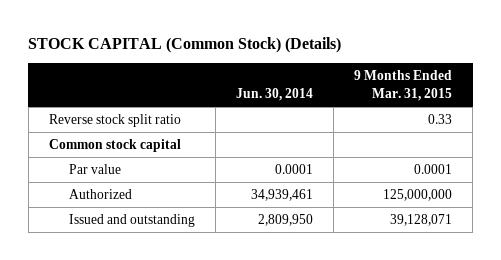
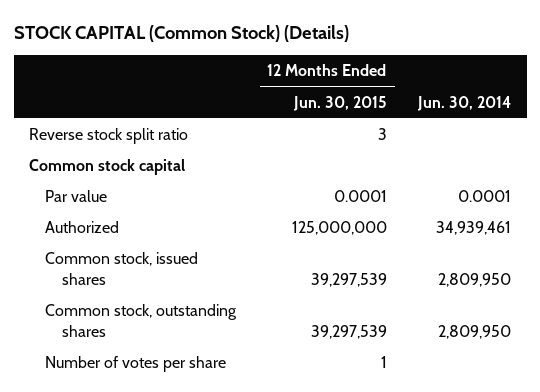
- | Jun. 30, 2014 | 9 Months Ended Mar. 31, 2015
+ | 12 Months Ended Jun. 30, 2015 | Jun. 30, 2014
- Issued and outstanding | 2,809,950 | 39,128,071
+ Common stock, issued shares | 39,297,539 | 2,809,950
+ Common stock, outstanding shares | 39,297,539 | 2,809,950
+ Number of votes per share | 1 |

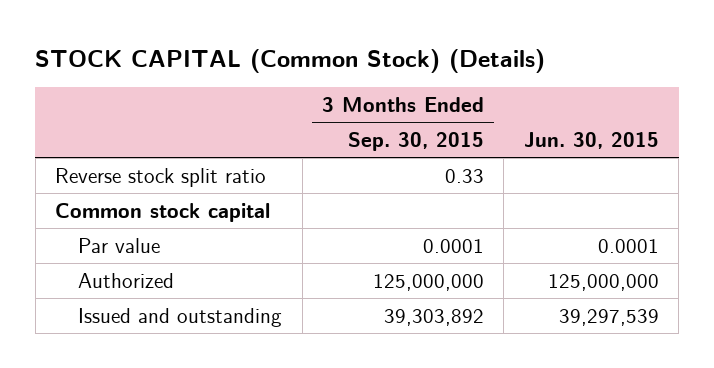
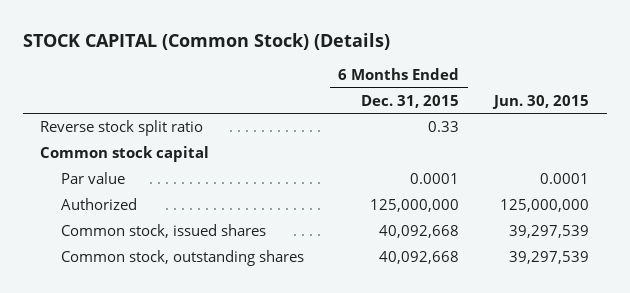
- | 3 Months Ended Sep. 30, 2015 | Jun. 30, 2015
+ | 6 Months Ended Dec. 31, 2015 | Jun. 30, 2015
- Issued and outstanding | 39,303,892 | 39,297,539
+ Common stock, issued shares | 40,092,668 | 39,297,539
+ Common stock, outstanding shares | 40,092,668 | 39,297,539

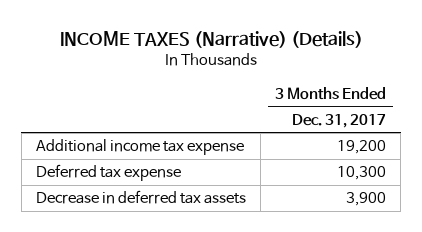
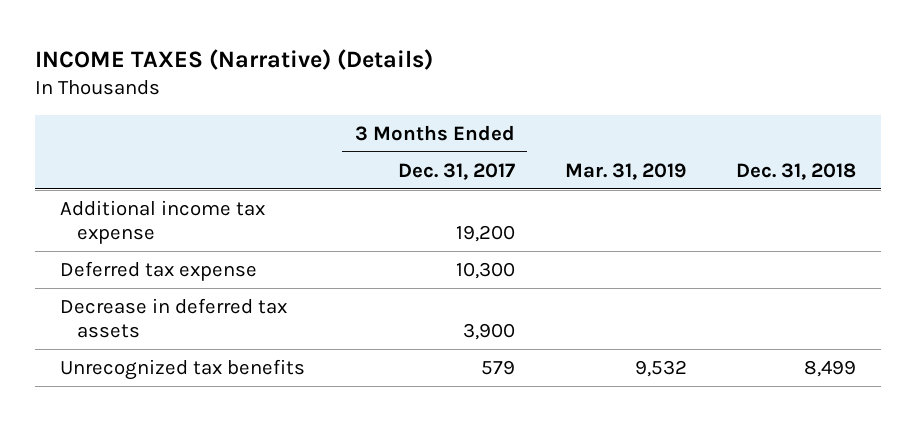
- | 3 Months Ended Dec. 31, 2017
+ | 3 Months Ended Dec. 31, 2017 | Mar. 31, 2019 | Dec. 31, 2018
+ Unrecognized tax benefits | 579 | 9,532 | 8,499

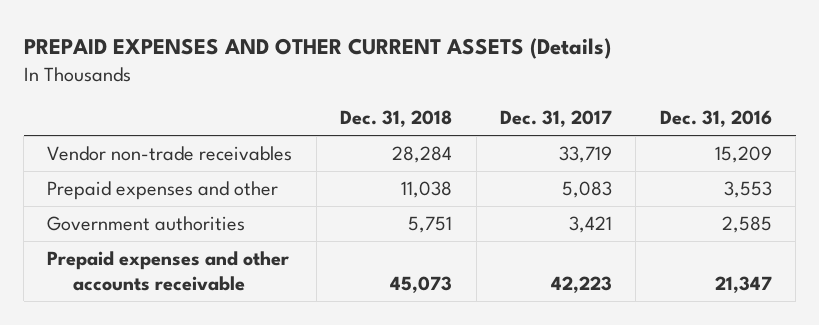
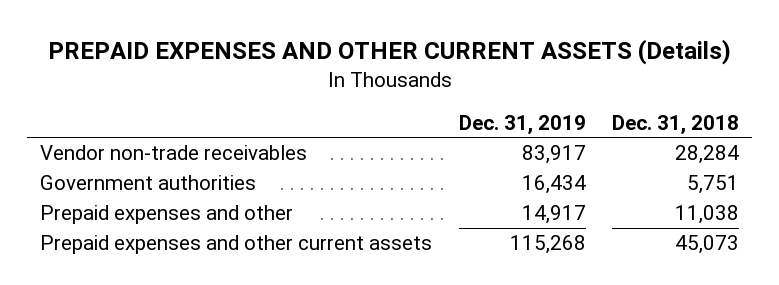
- | Dec. 31, 2018 | Dec. 31, 2017 | Dec. 31, 2016
+ | Dec. 31, 2019 | Dec. 31, 2018
- Prepaid expenses and other accounts receivable | 45,073 | 42,223 | 21,347
moved down: Prepaid expenses and other | 14,917 | 11,038
+ Prepaid expenses and other current assets | 115,268 | 45,073

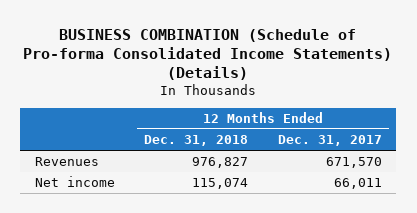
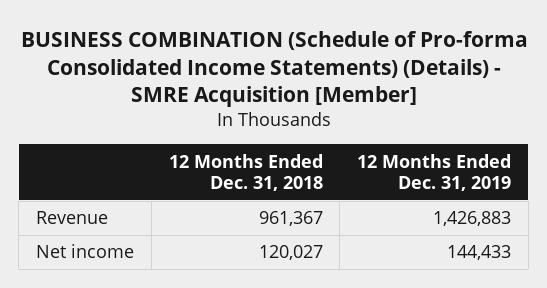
- BUSINESS COMBINATION (Schedule of Pro-forma Consolidated Income Statements) (Details)
+ BUSINESS COMBINATION (Schedule of Pro-forma Consolidated Income Statements) (Details) - SMRE Acquisition [Member]
- | 12 Months Ended Dec. 31, 2018 | 12 Months Ended Dec. 31, 2017
+ | 12 Months Ended Dec. 31, 2018 | 12 Months Ended Dec. 31, 2019
- Revenues | 976,827 | 671,570
- Net income | 115,074 | 66,011
+ Revenue | 961,367 | 1,426,883
+ Net income | 120,027 | 144,433

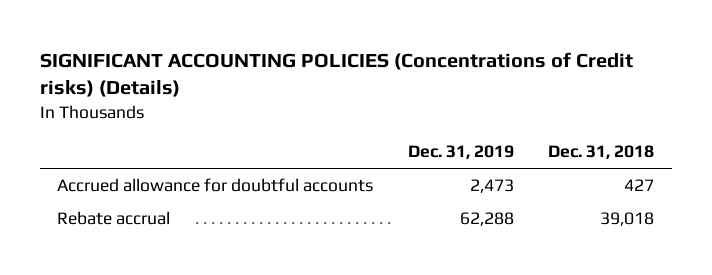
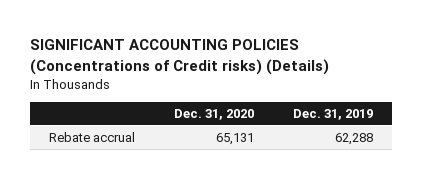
- | Dec. 31, 2019 | Dec. 31, 2018
+ | Dec. 31, 2020 | Dec. 31, 2019
- Accrued allowance for doubtful accounts | 2,473 | 427

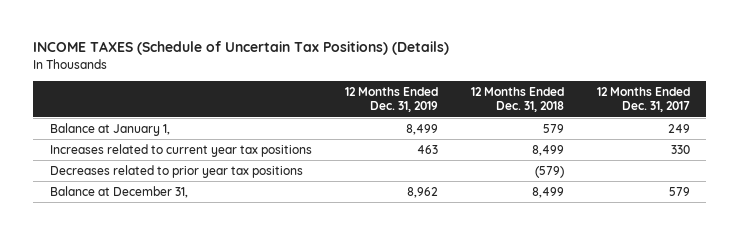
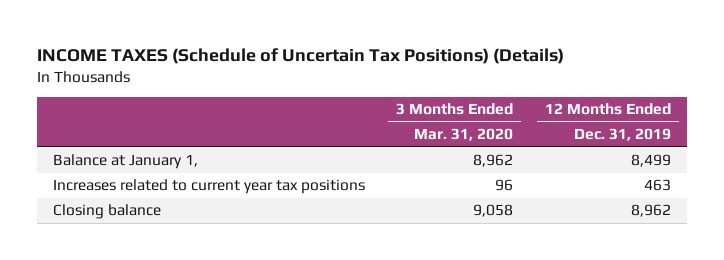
- | 12 Months Ended Dec. 31, 2019 | 12 Months Ended Dec. 31, 2018 | 12 Months Ended Dec. 31, 2017
+ | 3 Months Ended Mar. 31, 2020 | 12 Months Ended Dec. 31, 2019
- Decreases related to prior year tax positions | | (579) |
- Balance at December 31, | 8,962 | 8,499 | 579
+ Closing balance | 9,058 | 8,962

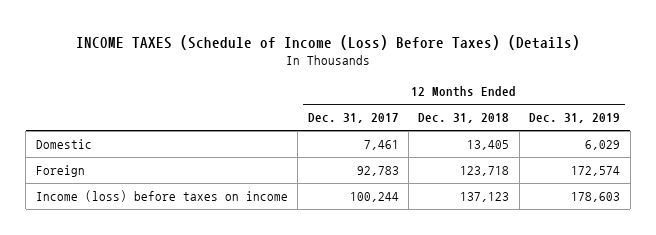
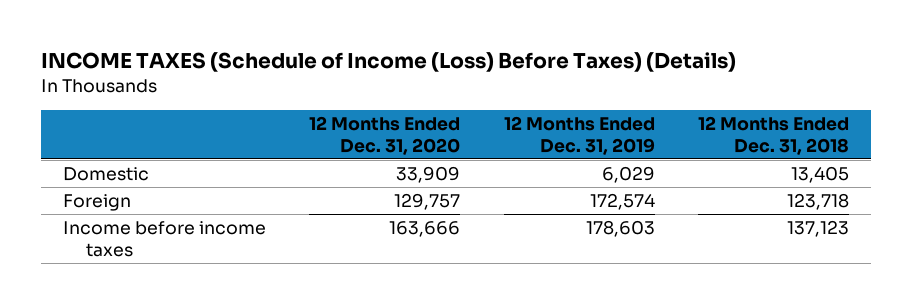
- | 12 Months Ended Dec. 31, 2017 | 12 Months Ended Dec. 31, 2018 | 12 Months Ended Dec. 31, 2019
+ | 12 Months Ended Dec. 31, 2020 | 12 Months Ended Dec. 31, 2019 | 12 Months Ended Dec. 31, 2018
- Income (loss) before taxes on income | 100,244 | 137,123 | 178,603
+ Income before income taxes | 163,666 | 178,603 | 137,123

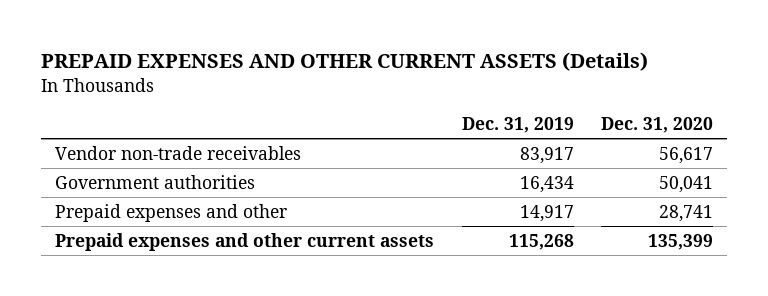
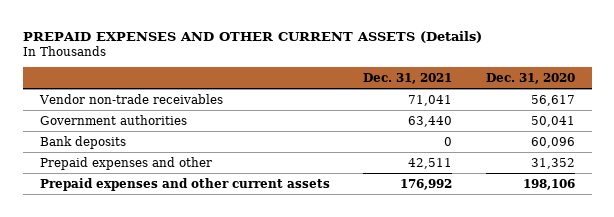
- | Dec. 31, 2019 | Dec. 31, 2020
+ | Dec. 31, 2021 | Dec. 31, 2020
- Prepaid expenses and other | 14,917 | 28,741
- Prepaid expenses and other current assets | 115,268 | 135,399
+ Bank deposits | 0 | 60,096
+ Prepaid expenses and other | 42,511 | 31,352
+ Prepaid expenses and other current assets | 176,992 | 198,106

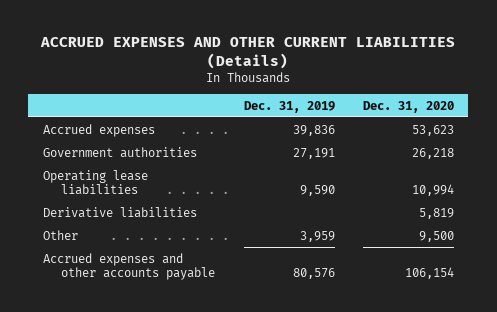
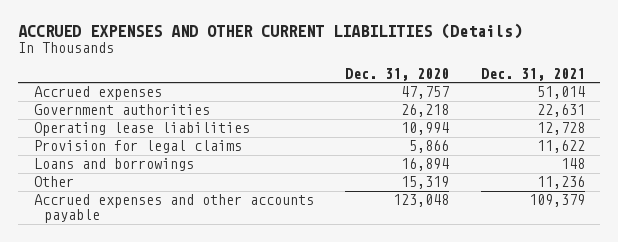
- | Dec. 31, 2019 | Dec. 31, 2020
+ | Dec. 31, 2020 | Dec. 31, 2021
- Accrued expenses | 39,836 | 53,623
+ Accrued expenses | 47,757 | 51,014
- Derivative liabilities | | 5,819
- Other | 3,959 | 9,500
- Accrued expenses and other accounts payable | 80,576 | 106,154
+ Provision for legal claims | 5,866 | 11,622
+ Loans and borrowings | 16,894 | 148
+ Other | 15,319 | 11,236
+ Accrued expenses and other accounts payable | 123,048 | 109,379

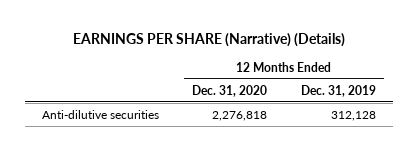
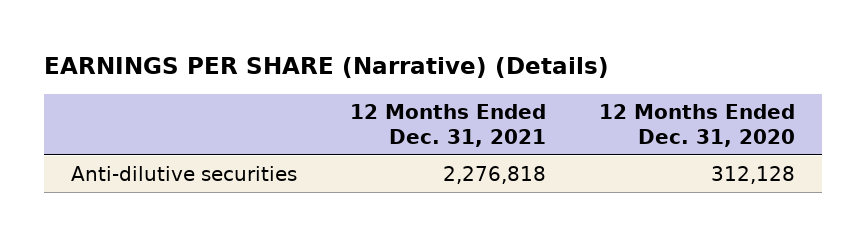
- | 12 Months Ended Dec. 31, 2020 | 12 Months Ended Dec. 31, 2019
+ | 12 Months Ended Dec. 31, 2021 | 12 Months Ended Dec. 31, 2020
- Anti-dilutive securities | 2,276,818 | 312,128
+ Anti-dilutive securities | 2,276,818 | 312,128

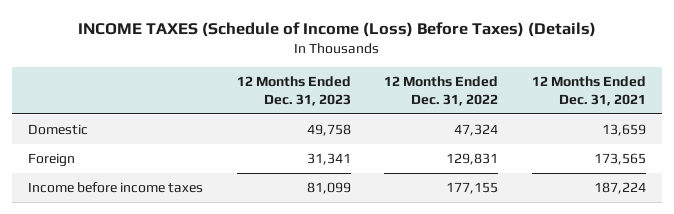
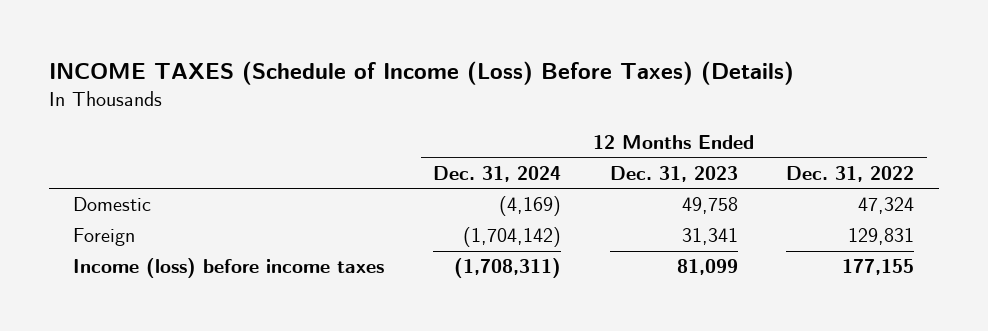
- | 12 Months Ended Dec. 31, 2023 | 12 Months Ended Dec. 31, 2022 | 12 Months Ended Dec. 31, 2021
+ | 12 Months Ended Dec. 31, 2024 | 12 Months Ended Dec. 31, 2023 | 12 Months Ended Dec. 31, 2022
- Income before income taxes | 81,099 | 177,155 | 187,224
+ Income (loss) before income taxes | (1,708,311) | 81,099 | 177,155

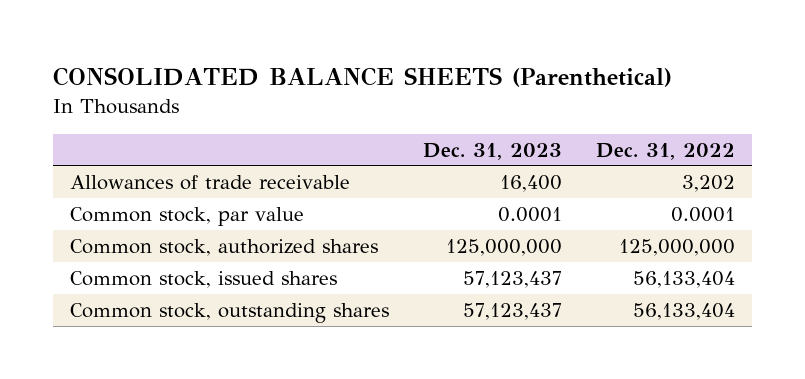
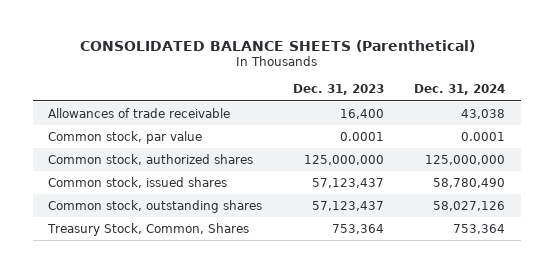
- | Dec. 31, 2023 | Dec. 31, 2022
+ | Dec. 31, 2023 | Dec. 31, 2024
+ Treasury Stock, Common, Shares | 753,364 | 753,364

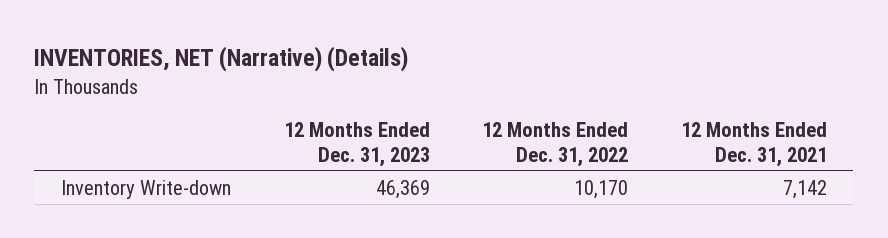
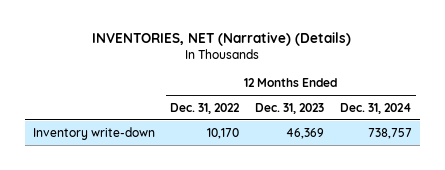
- | 12 Months Ended Dec. 31, 2023 | 12 Months Ended Dec. 31, 2022 | 12 Months Ended Dec. 31, 2021
+ | 12 Months Ended Dec. 31, 2022 | 12 Months Ended Dec. 31, 2023 | 12 Months Ended Dec. 31, 2024
- Inventory Write-down | 46,369 | 10,170 | 7,142
+ Inventory write-down | 10,170 | 46,369 | 738,757

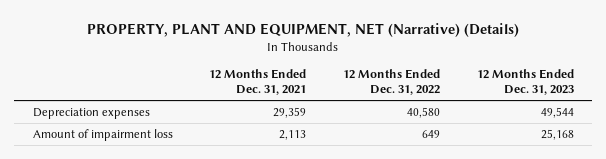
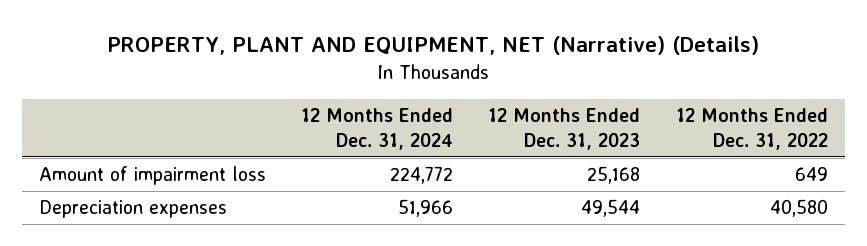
- | 12 Months Ended Dec. 31, 2021 | 12 Months Ended Dec. 31, 2022 | 12 Months Ended Dec. 31, 2023
+ | 12 Months Ended Dec. 31, 2024 | 12 Months Ended Dec. 31, 2023 | 12 Months Ended Dec. 31, 2022
moved down: Depreciation expenses | 51,966 | 49,544 | 40,580

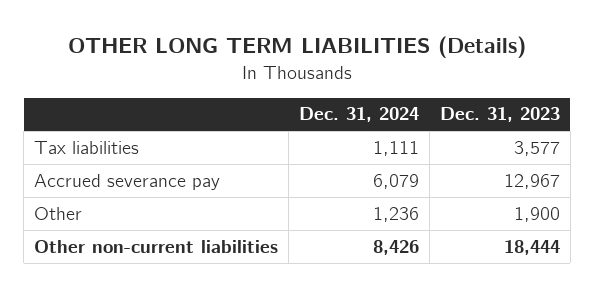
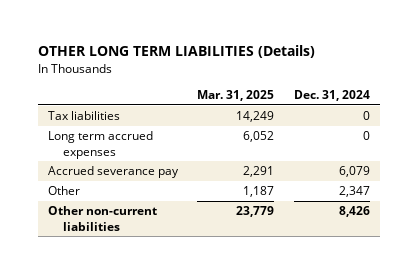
- | Dec. 31, 2024 | Dec. 31, 2023
+ | Mar. 31, 2025 | Dec. 31, 2024
- Tax liabilities | 1,111 | 3,577
+ Tax liabilities | 14,249 | 0
+ Long term accrued expenses | 6,052 | 0
- Other | 1,236 | 1,900
+ Other | 1,187 | 2,347

